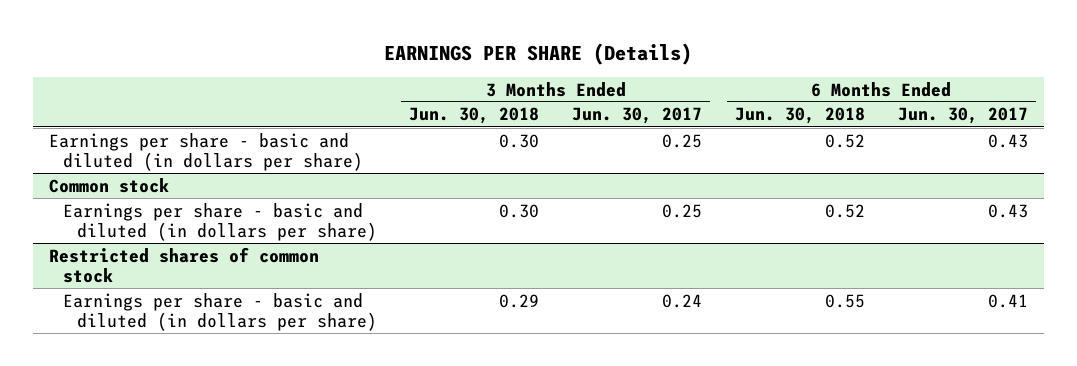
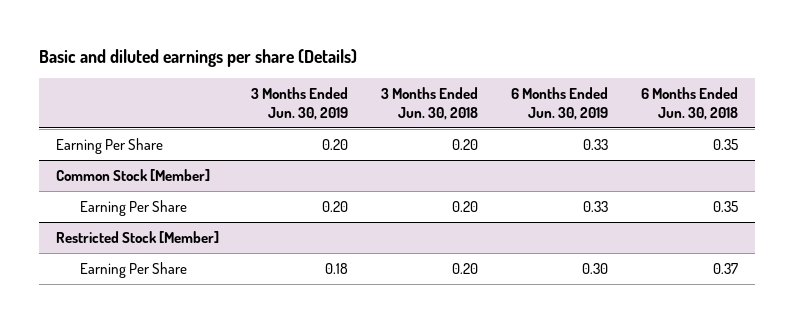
- EARNINGS PER SHARE (Details)
+ Basic and diluted earnings per share (Details)
- | 3 Months Ended Jun. 30, 2018 | 3 Months Ended Jun. 30, 2017 | 6 Months Ended Jun. 30, 2018 | 6 Months Ended Jun. 30, 2017
+ | 3 Months Ended Jun. 30, 2019 | 3 Months Ended Jun. 30, 2018 | 6 Months Ended Jun. 30, 2019 | 6 Months Ended Jun. 30, 2018
- Earnings per share - basic and diluted (in dollars per share) | 0.30 | 0.25 | 0.52 | 0.43
- Common stock
- Earnings per share - basic and diluted (in dollars per share) | 0.30 | 0.25 | 0.52 | 0.43
- Restricted shares of common stock
- Earnings per share - basic and diluted (in dollars per share) | 0.29 | 0.24 | 0.55 | 0.41
+ Earning Per Share | 0.20 | 0.20 | 0.33 | 0.35
+ Common Stock [Member]
+ Earning Per Share | 0.20 | 0.20 | 0.33 | 0.35
+ Restricted Stock [Member]
+ Earning Per Share | 0.18 | 0.20 | 0.30 | 0.37

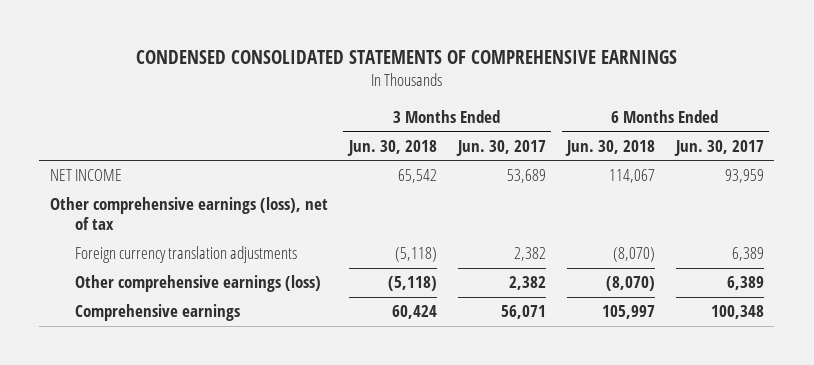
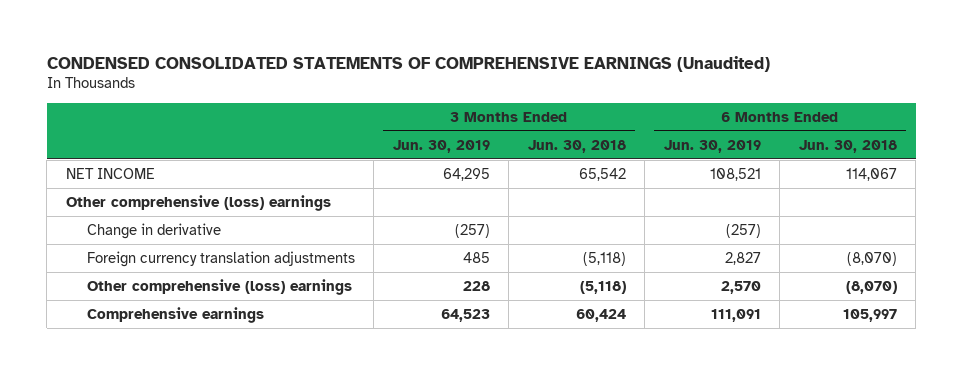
- CONDENSED CONSOLIDATED STATEMENTS OF COMPREHENSIVE EARNINGS
+ CONDENSED CONSOLIDATED STATEMENTS OF COMPREHENSIVE EARNINGS (Unaudited)
- | 3 Months Ended Jun. 30, 2018 | 3 Months Ended Jun. 30, 2017 | 6 Months Ended Jun. 30, 2018 | 6 Months Ended Jun. 30, 2017
+ | 3 Months Ended Jun. 30, 2019 | 3 Months Ended Jun. 30, 2018 | 6 Months Ended Jun. 30, 2019 | 6 Months Ended Jun. 30, 2018
- Other comprehensive earnings (loss), net of tax
+ Other comprehensive (loss) earnings
+ Change in derivative | (257) | | (257) |
- Other comprehensive earnings (loss) | (5,118) | 2,382 | (8,070) | 6,389
+ Other comprehensive (loss) earnings | 228 | (5,118) | 2,570 | (8,070)

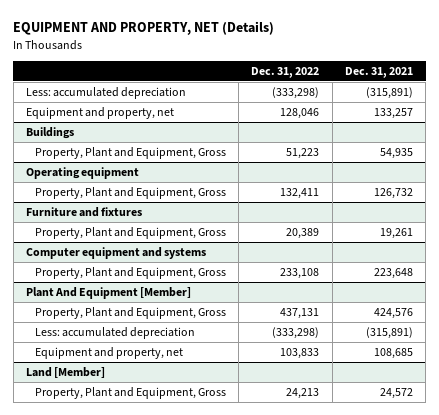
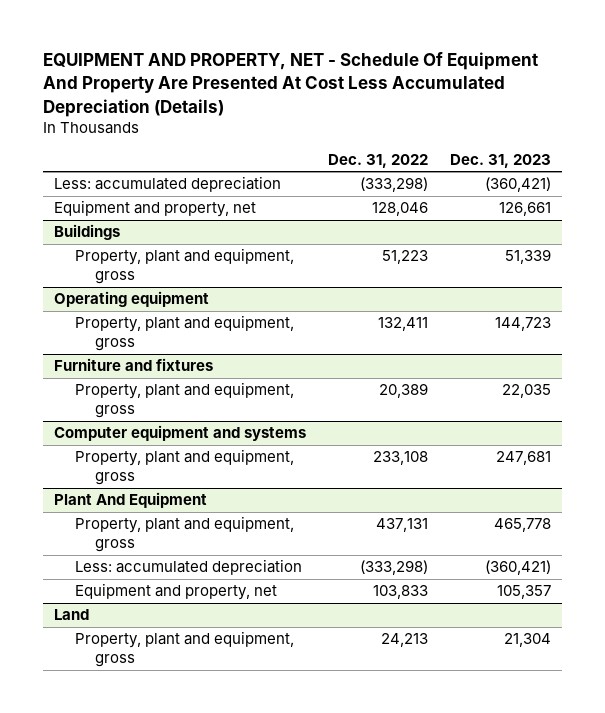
- EQUIPMENT AND PROPERTY, NET (Details)
+ EQUIPMENT AND PROPERTY, NET - Schedule Of Equipment And Property Are Presented At Cost Less Accumulated Depreciation (Details)
- | Dec. 31, 2022 | Dec. 31, 2021
+ | Dec. 31, 2022 | Dec. 31, 2023
@ Buildings
- Property, Plant and Equipment, Gross | 51,223 | 54,935
+ Property, plant and equipment, gross | 51,223 | 51,339
@ Operating equipment
- Property, Plant and Equipment, Gross | 132,411 | 126,732
+ Property, plant and equipment, gross | 132,411 | 144,723
@ Furniture and fixtures
- Property, Plant and Equipment, Gross | 20,389 | 19,261
+ Property, plant and equipment, gross | 20,389 | 22,035
@ Computer equipment and systems
- Property, Plant and Equipment, Gross | 233,108 | 223,648
- Plant And Equipment [Member]
- Property, Plant and Equipment, Gross | 437,131 | 424,576
@ Computer equipment and systems
+ Property, plant and equipment, gross | 233,108 | 247,681
+ Plant And Equipment
+ Property, plant and equipment, gross | 437,131 | 465,778
- Land [Member]
- Property, Plant and Equipment, Gross | 24,213 | 24,572
+ Land
+ Property, plant and equipment, gross | 24,213 | 21,304

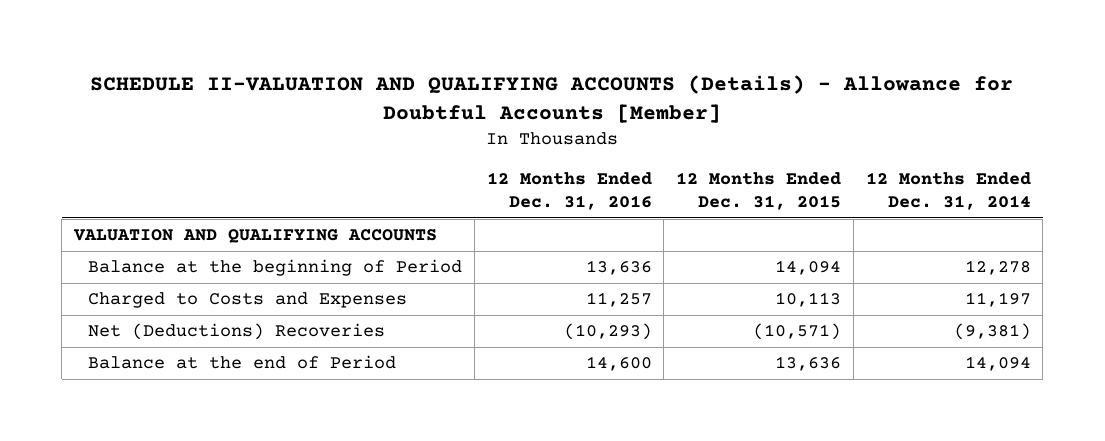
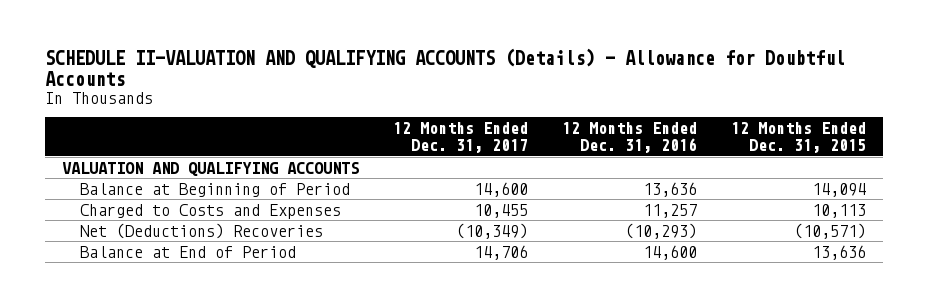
- SCHEDULE II-VALUATION AND QUALIFYING ACCOUNTS (Details) - Allowance for Doubtful Accounts [Member]
+ SCHEDULE II-VALUATION AND QUALIFYING ACCOUNTS (Details) - Allowance for Doubtful Accounts
- | 12 Months Ended Dec. 31, 2016 | 12 Months Ended Dec. 31, 2015 | 12 Months Ended Dec. 31, 2014
+ | 12 Months Ended Dec. 31, 2017 | 12 Months Ended Dec. 31, 2016 | 12 Months Ended Dec. 31, 2015
- Balance at the beginning of Period | 13,636 | 14,094 | 12,278
+ Balance at Beginning of Period | 14,600 | 13,636 | 14,094
- Balance at the end of Period | 14,600 | 13,636 | 14,094
+ Balance at End of Period | 14,706 | 14,600 | 13,636

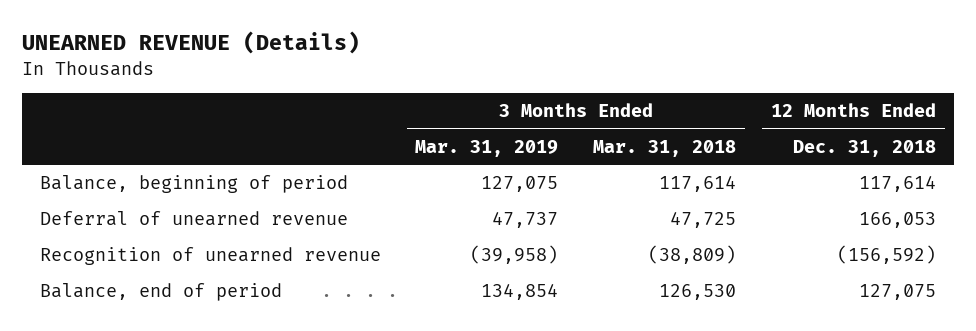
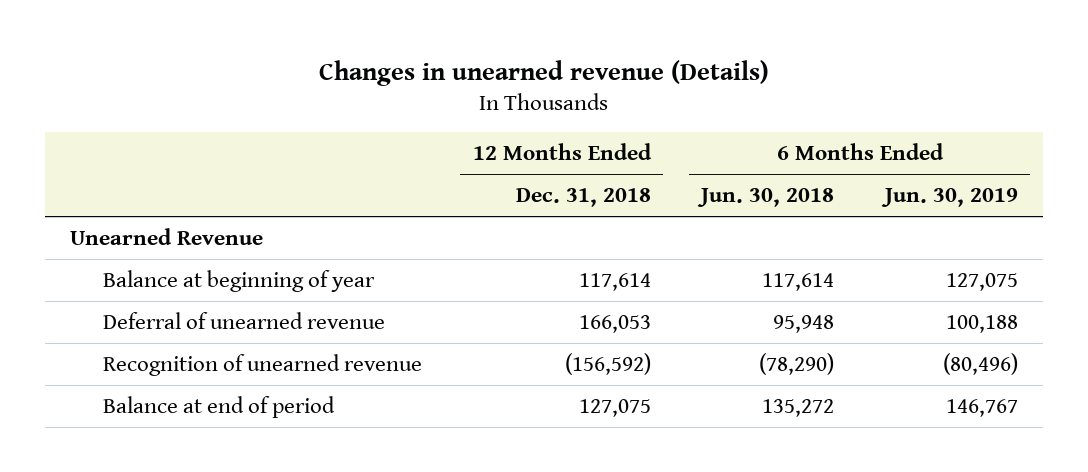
- UNEARNED REVENUE (Details)
+ Changes in unearned revenue (Details)
- | 3 Months Ended Mar. 31, 2019 | 3 Months Ended Mar. 31, 2018 | 12 Months Ended Dec. 31, 2018
+ | 12 Months Ended Dec. 31, 2018 | 6 Months Ended Jun. 30, 2018 | 6 Months Ended Jun. 30, 2019
- Balance, beginning of period | 127,075 | 117,614 | 117,614
+ Unearned Revenue
+ Balance at beginning of year | 117,614 | 117,614 | 127,075
- Balance, end of period | 134,854 | 126,530 | 127,075
+ Balance at end of period | 127,075 | 135,272 | 146,767

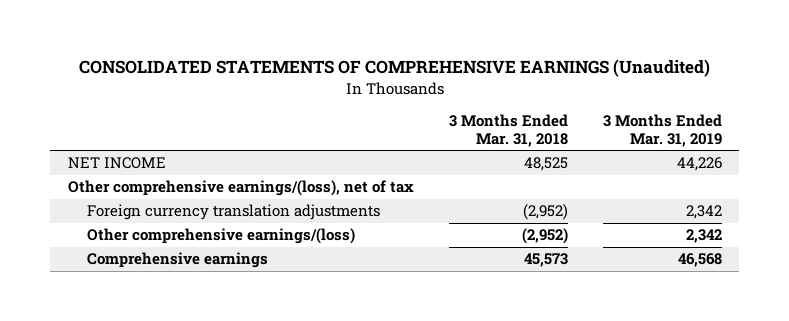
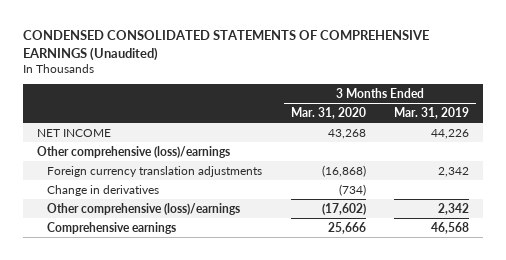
- CONSOLIDATED STATEMENTS OF COMPREHENSIVE EARNINGS (Unaudited)
+ CONDENSED CONSOLIDATED STATEMENTS OF COMPREHENSIVE EARNINGS (Unaudited)
- | 3 Months Ended Mar. 31, 2018 | 3 Months Ended Mar. 31, 2019
+ | 3 Months Ended Mar. 31, 2020 | 3 Months Ended Mar. 31, 2019
- Other comprehensive earnings/(loss), net of tax
+ Other comprehensive (loss)/earnings
- Other comprehensive earnings/(loss) | (2,952) | 2,342
+ Change in derivatives | (734) |
+ Other comprehensive (loss)/earnings | (17,602) | 2,342

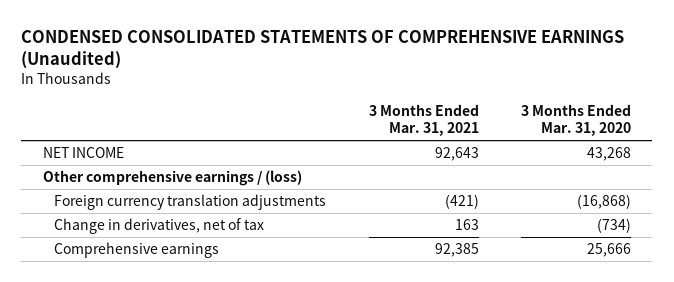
- | 3 Months Ended Mar. 31, 2020 | 3 Months Ended Mar. 31, 2019
+ | 3 Months Ended Mar. 31, 2021 | 3 Months Ended Mar. 31, 2020
- Other comprehensive (loss)/earnings
+ Other comprehensive earnings / (loss)
- Change in derivatives | (734) |
- Other comprehensive (loss)/earnings | (17,602) | 2,342
+ Change in derivatives, net of tax | 163 | (734)

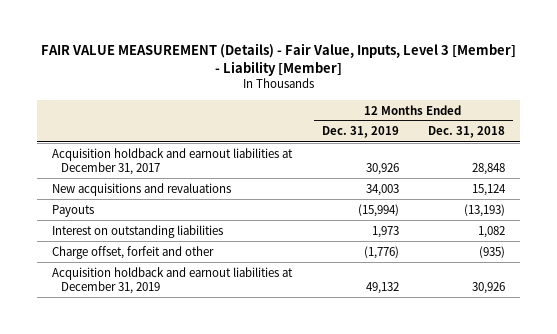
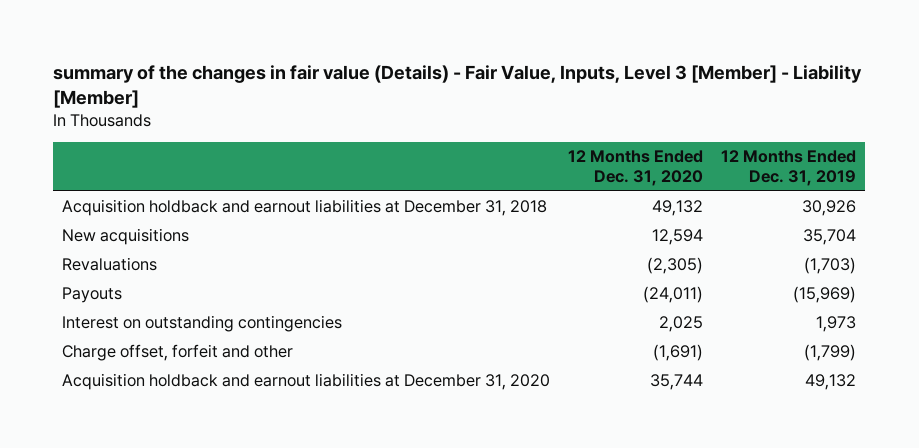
- FAIR VALUE MEASUREMENT (Details) - Fair Value, Inputs, Level 3 [Member] - Liability [Member]
+ summary of the changes in fair value (Details) - Fair Value, Inputs, Level 3 [Member] - Liability [Member]
- | 12 Months Ended Dec. 31, 2019 | 12 Months Ended Dec. 31, 2018
+ | 12 Months Ended Dec. 31, 2020 | 12 Months Ended Dec. 31, 2019
- Acquisition holdback and earnout liabilities at December 31, 2017 | 30,926 | 28,848
- New acquisitions and revaluations | 34,003 | 15,124
- Payouts | (15,994) | (13,193)
- Interest on outstanding liabilities | 1,973 | 1,082
- Charge offset, forfeit and other | (1,776) | (935)
- Acquisition holdback and earnout liabilities at December 31, 2019 | 49,132 | 30,926
+ Acquisition holdback and earnout liabilities at December 31, 2018 | 49,132 | 30,926
+ New acquisitions | 12,594 | 35,704
+ Revaluations | (2,305) | (1,703)
+ Payouts | (24,011) | (15,969)
+ Interest on outstanding contingencies | 2,025 | 1,973
+ Charge offset, forfeit and other | (1,691) | (1,799)
+ Acquisition holdback and earnout liabilities at December 31, 2020 | 35,744 | 49,132

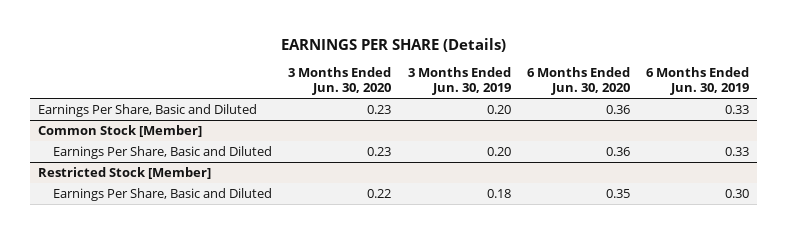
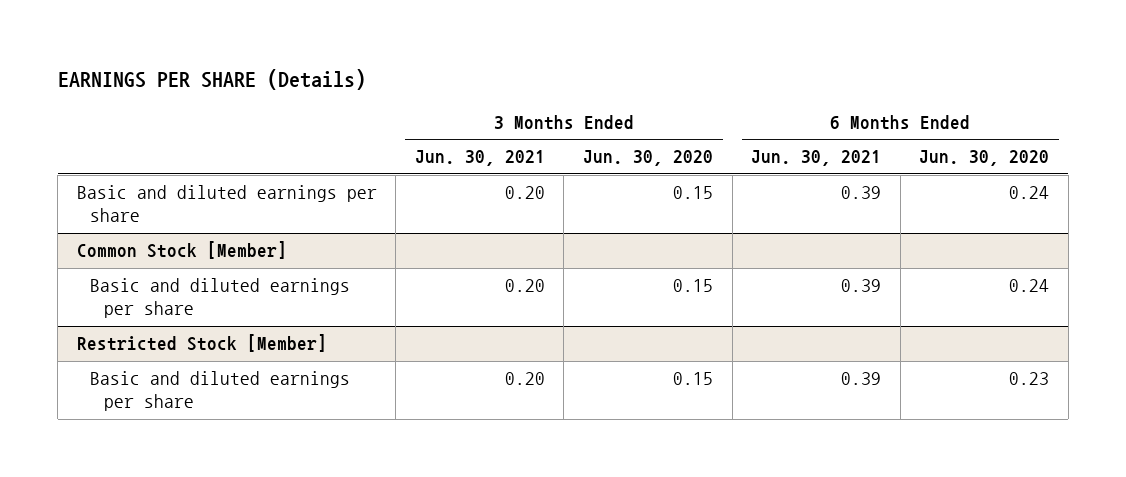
- | 3 Months Ended Jun. 30, 2020 | 3 Months Ended Jun. 30, 2019 | 6 Months Ended Jun. 30, 2020 | 6 Months Ended Jun. 30, 2019
+ | 3 Months Ended Jun. 30, 2021 | 3 Months Ended Jun. 30, 2020 | 6 Months Ended Jun. 30, 2021 | 6 Months Ended Jun. 30, 2020
- Earnings Per Share, Basic and Diluted | 0.23 | 0.20 | 0.36 | 0.33
+ Basic and diluted earnings per share | 0.20 | 0.15 | 0.39 | 0.24
@ Common Stock [Member]
- Earnings Per Share, Basic and Diluted | 0.23 | 0.20 | 0.36 | 0.33
+ Basic and diluted earnings per share | 0.20 | 0.15 | 0.39 | 0.24
@ Restricted Stock [Member]
- Earnings Per Share, Basic and Diluted | 0.22 | 0.18 | 0.35 | 0.30
+ Basic and diluted earnings per share | 0.20 | 0.15 | 0.39 | 0.23

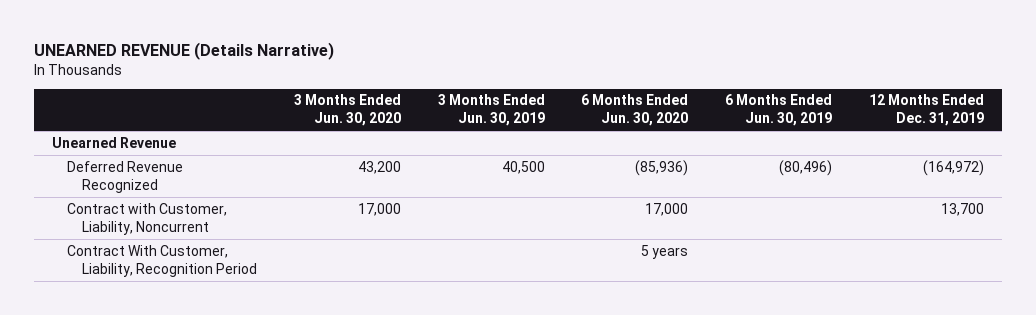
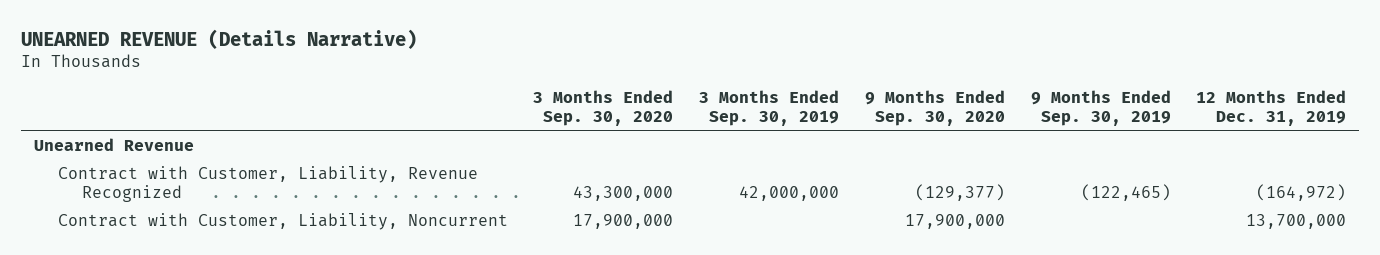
- | 3 Months Ended Jun. 30, 2020 | 3 Months Ended Jun. 30, 2019 | 6 Months Ended Jun. 30, 2020 | 6 Months Ended Jun. 30, 2019 | 12 Months Ended Dec. 31, 2019
+ | 3 Months Ended Sep. 30, 2020 | 3 Months Ended Sep. 30, 2019 | 9 Months Ended Sep. 30, 2020 | 9 Months Ended Sep. 30, 2019 | 12 Months Ended Dec. 31, 2019
- Deferred Revenue Recognized | 43,200 | 40,500 | (85,936) | (80,496) | (164,972)
- Contract with Customer, Liability, Noncurrent | 17,000 | | 17,000 | | 13,700
- Contract With Customer, Liability, Recognition Period | | | 5 years | |
+ Contract with Customer, Liability, Revenue Recognized | 43,300,000 | 42,000,000 | (129,377) | (122,465) | (164,972)
+ Contract with Customer, Liability, Noncurrent | 17,900,000 | | 17,900,000 | | 13,700,000

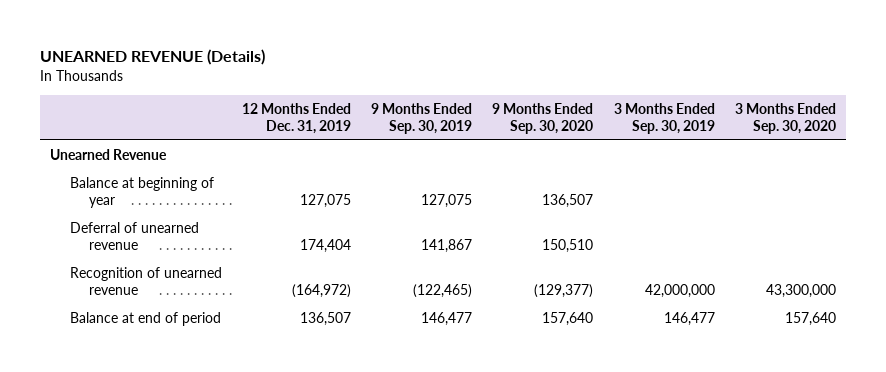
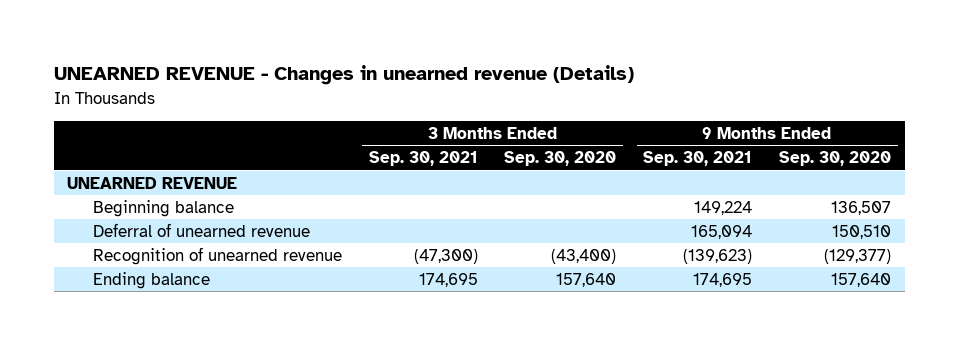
- UNEARNED REVENUE (Details)
+ UNEARNED REVENUE - Changes in unearned revenue (Details)
- | 12 Months Ended Dec. 31, 2019 | 9 Months Ended Sep. 30, 2019 | 9 Months Ended Sep. 30, 2020 | 3 Months Ended Sep. 30, 2019 | 3 Months Ended Sep. 30, 2020
+ | 3 Months Ended Sep. 30, 2021 | 3 Months Ended Sep. 30, 2020 | 9 Months Ended Sep. 30, 2021 | 9 Months Ended Sep. 30, 2020
- Unearned Revenue
- Balance at beginning of year | 127,075 | 127,075 | 136,507 | |
+ UNEARNED REVENUE
+ Beginning balance | | | 149,224 | 136,507
- Recognition of unearned revenue | (164,972) | (122,465) | (129,377) | 42,000,000 | 43,300,000
- Balance at end of period | 136,507 | 146,477 | 157,640 | 146,477 | 157,640
+ Recognition of unearned revenue | (47,300) | (43,400) | (139,623) | (129,377)
+ Ending balance | 174,695 | 157,640 | 174,695 | 157,640

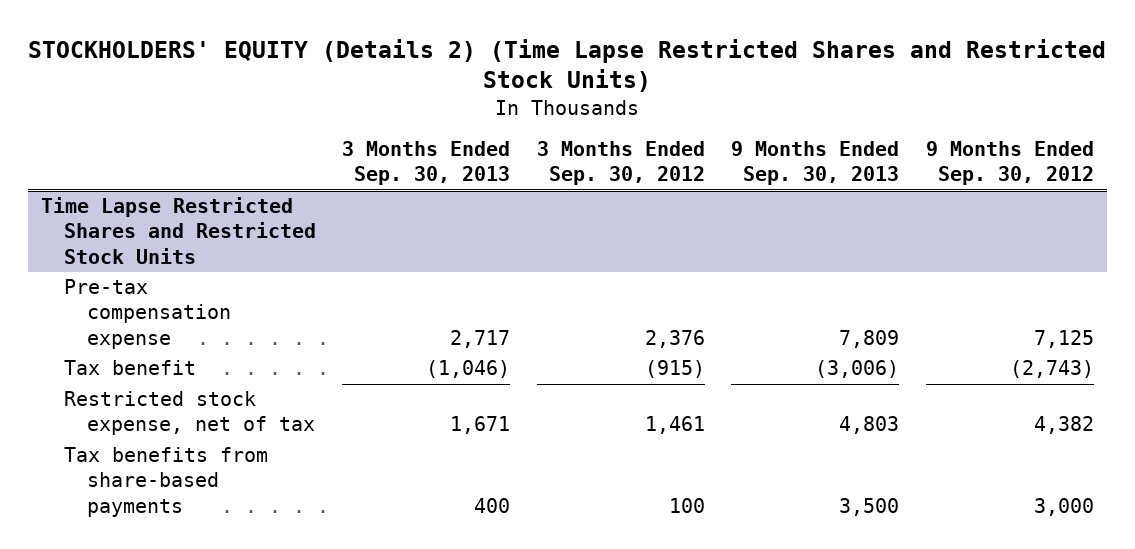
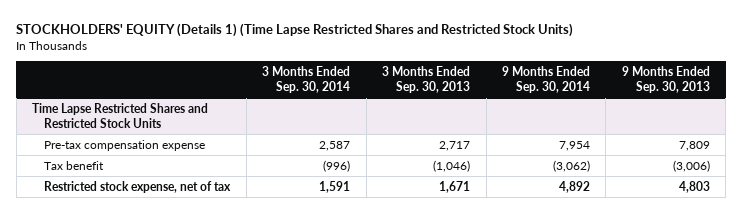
- STOCKHOLDERS' EQUITY (Details 2) (Time Lapse Restricted Shares and Restricted Stock Units)
+ STOCKHOLDERS' EQUITY (Details 1) (Time Lapse Restricted Shares and Restricted Stock Units)
- | 3 Months Ended Sep. 30, 2013 | 3 Months Ended Sep. 30, 2012 | 9 Months Ended Sep. 30, 2013 | 9 Months Ended Sep. 30, 2012
+ | 3 Months Ended Sep. 30, 2014 | 3 Months Ended Sep. 30, 2013 | 9 Months Ended Sep. 30, 2014 | 9 Months Ended Sep. 30, 2013
@ Time Lapse Restricted Shares and Restricted Stock Units
- Tax benefits from share-based payments | 400 | 100 | 3,500 | 3,000

